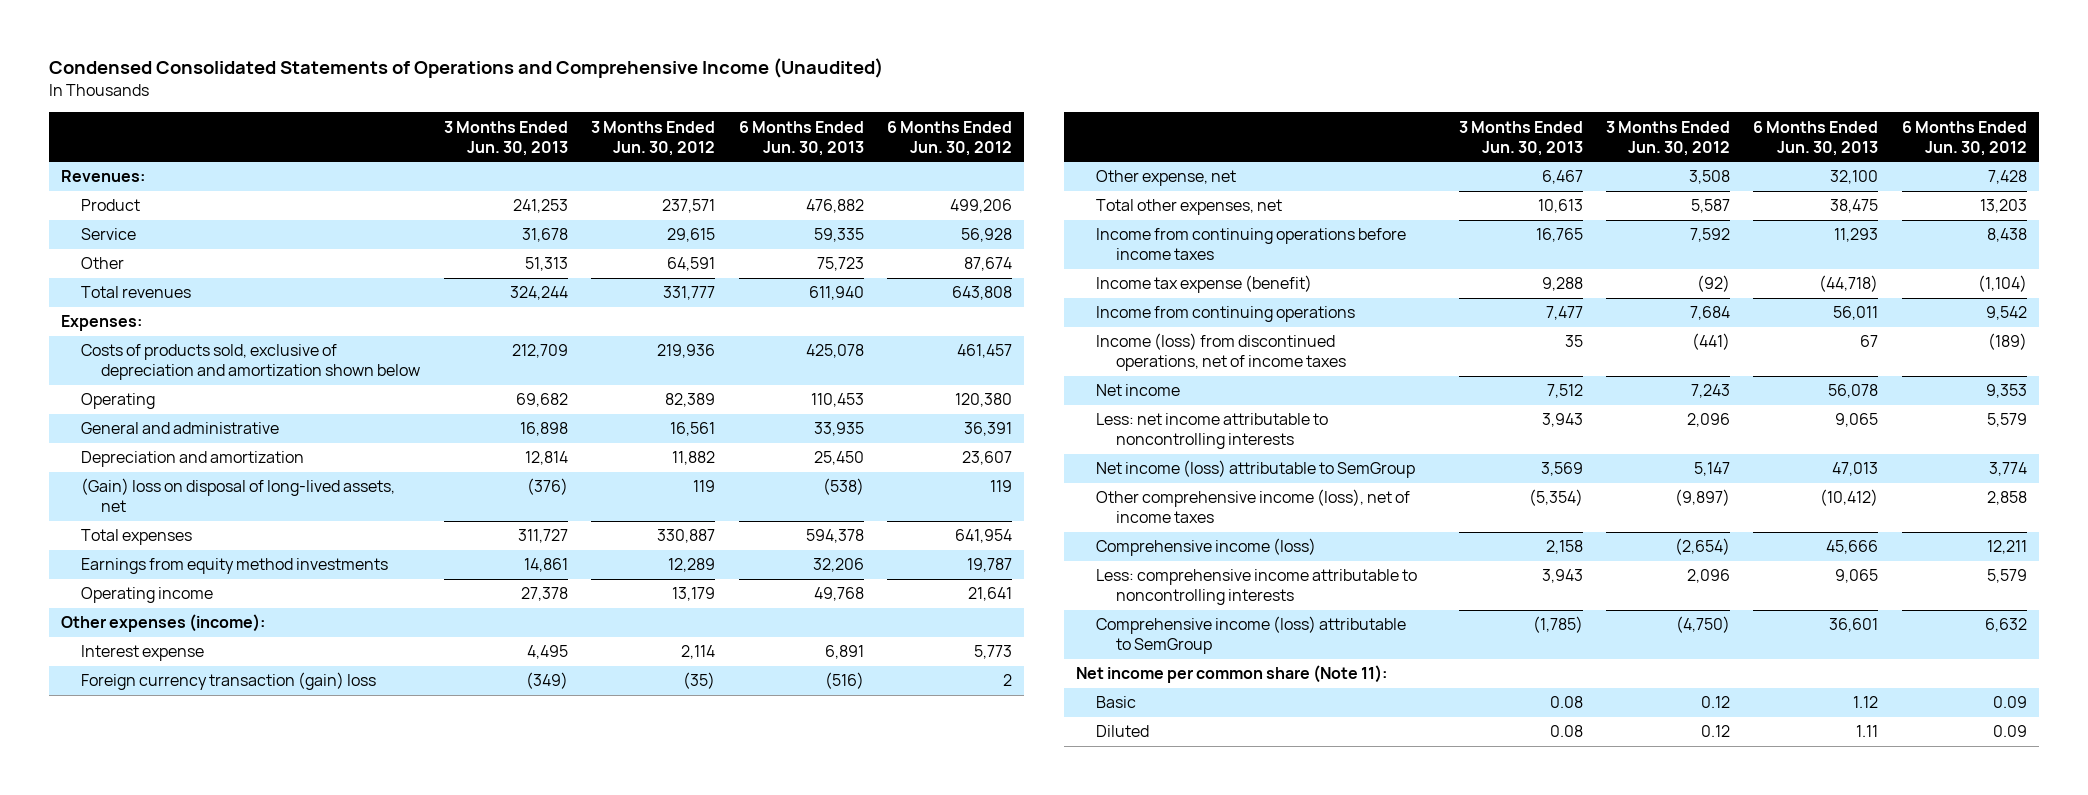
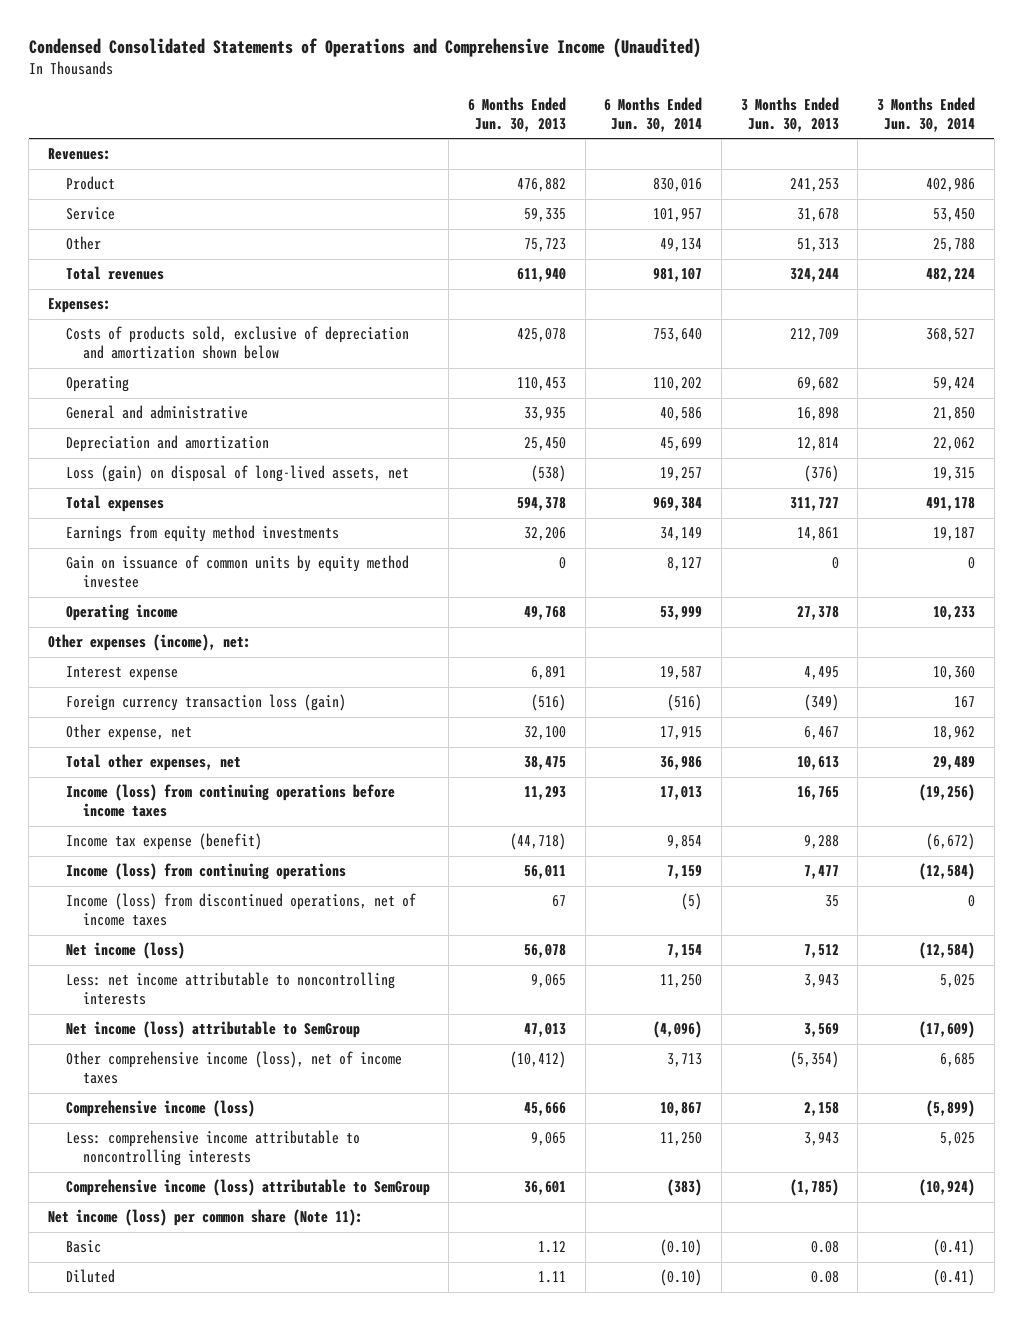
- | 3 Months Ended Jun. 30, 2013 | 3 Months Ended Jun. 30, 2012 | 6 Months Ended Jun. 30, 2013 | 6 Months Ended Jun. 30, 2012
+ | 6 Months Ended Jun. 30, 2013 | 6 Months Ended Jun. 30, 2014 | 3 Months Ended Jun. 30, 2013 | 3 Months Ended Jun. 30, 2014
- (Gain) loss on disposal of long-lived assets, net | (376) | 119 | (538) | 119
+ Loss (gain) on disposal of long-lived assets, net | (538) | 19,257 | (376) | 19,315
+ Gain on issuance of common units by equity method investee | 0 | 8,127 | 0 | 0
- Other expenses (income):
+ Other expenses (income), net:
- Foreign currency transaction (gain) loss | (349) | (35) | (516) | 2
+ Foreign currency transaction loss (gain) | (516) | (516) | (349) | 167
- Income from continuing operations before income taxes | 16,765 | 7,592 | 11,293 | 8,438
+ Income (loss) from continuing operations before income taxes | 11,293 | 17,013 | 16,765 | (19,256)
- Income from continuing operations | 7,477 | 7,684 | 56,011 | 9,542
+ Income (loss) from continuing operations | 56,011 | 7,159 | 7,477 | (12,584)
- Net income | 7,512 | 7,243 | 56,078 | 9,353
+ Net income (loss) | 56,078 | 7,154 | 7,512 | (12,584)
- Net income per common share (Note 11):
+ Net income (loss) per common share (Note 11):

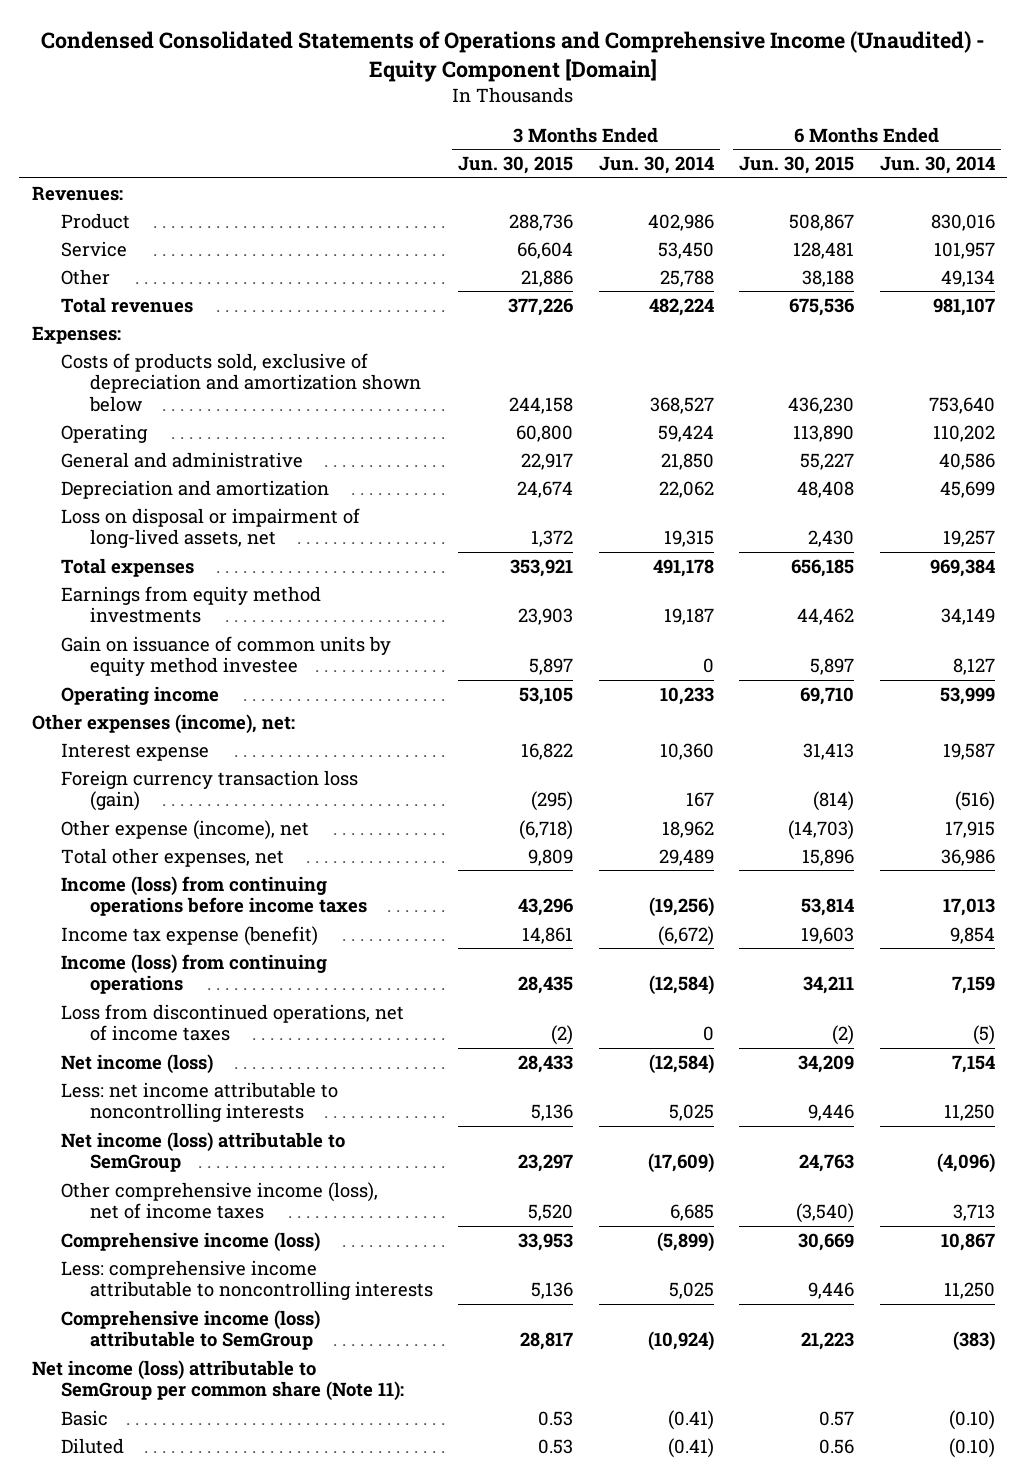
- Condensed Consolidated Statements of Operations and Comprehensive Income (Unaudited)
+ Condensed Consolidated Statements of Operations and Comprehensive Income (Unaudited) - Equity Component [Domain]
- | 6 Months Ended Jun. 30, 2013 | 6 Months Ended Jun. 30, 2014 | 3 Months Ended Jun. 30, 2013 | 3 Months Ended Jun. 30, 2014
+ | 3 Months Ended Jun. 30, 2015 | 3 Months Ended Jun. 30, 2014 | 6 Months Ended Jun. 30, 2015 | 6 Months Ended Jun. 30, 2014
- Loss (gain) on disposal of long-lived assets, net | (538) | 19,257 | (376) | 19,315
+ Loss on disposal or impairment of long-lived assets, net | 1,372 | 19,315 | 2,430 | 19,257
- Other expense, net | 32,100 | 17,915 | 6,467 | 18,962
+ Other expense (income), net | (6,718) | 18,962 | (14,703) | 17,915
- Income (loss) from discontinued operations, net of income taxes | 67 | (5) | 35 | 0
+ Loss from discontinued operations, net of income taxes | (2) | 0 | (2) | (5)
- Net income (loss) per common share (Note 11):
+ Net income (loss) attributable to SemGroup per common share (Note 11):

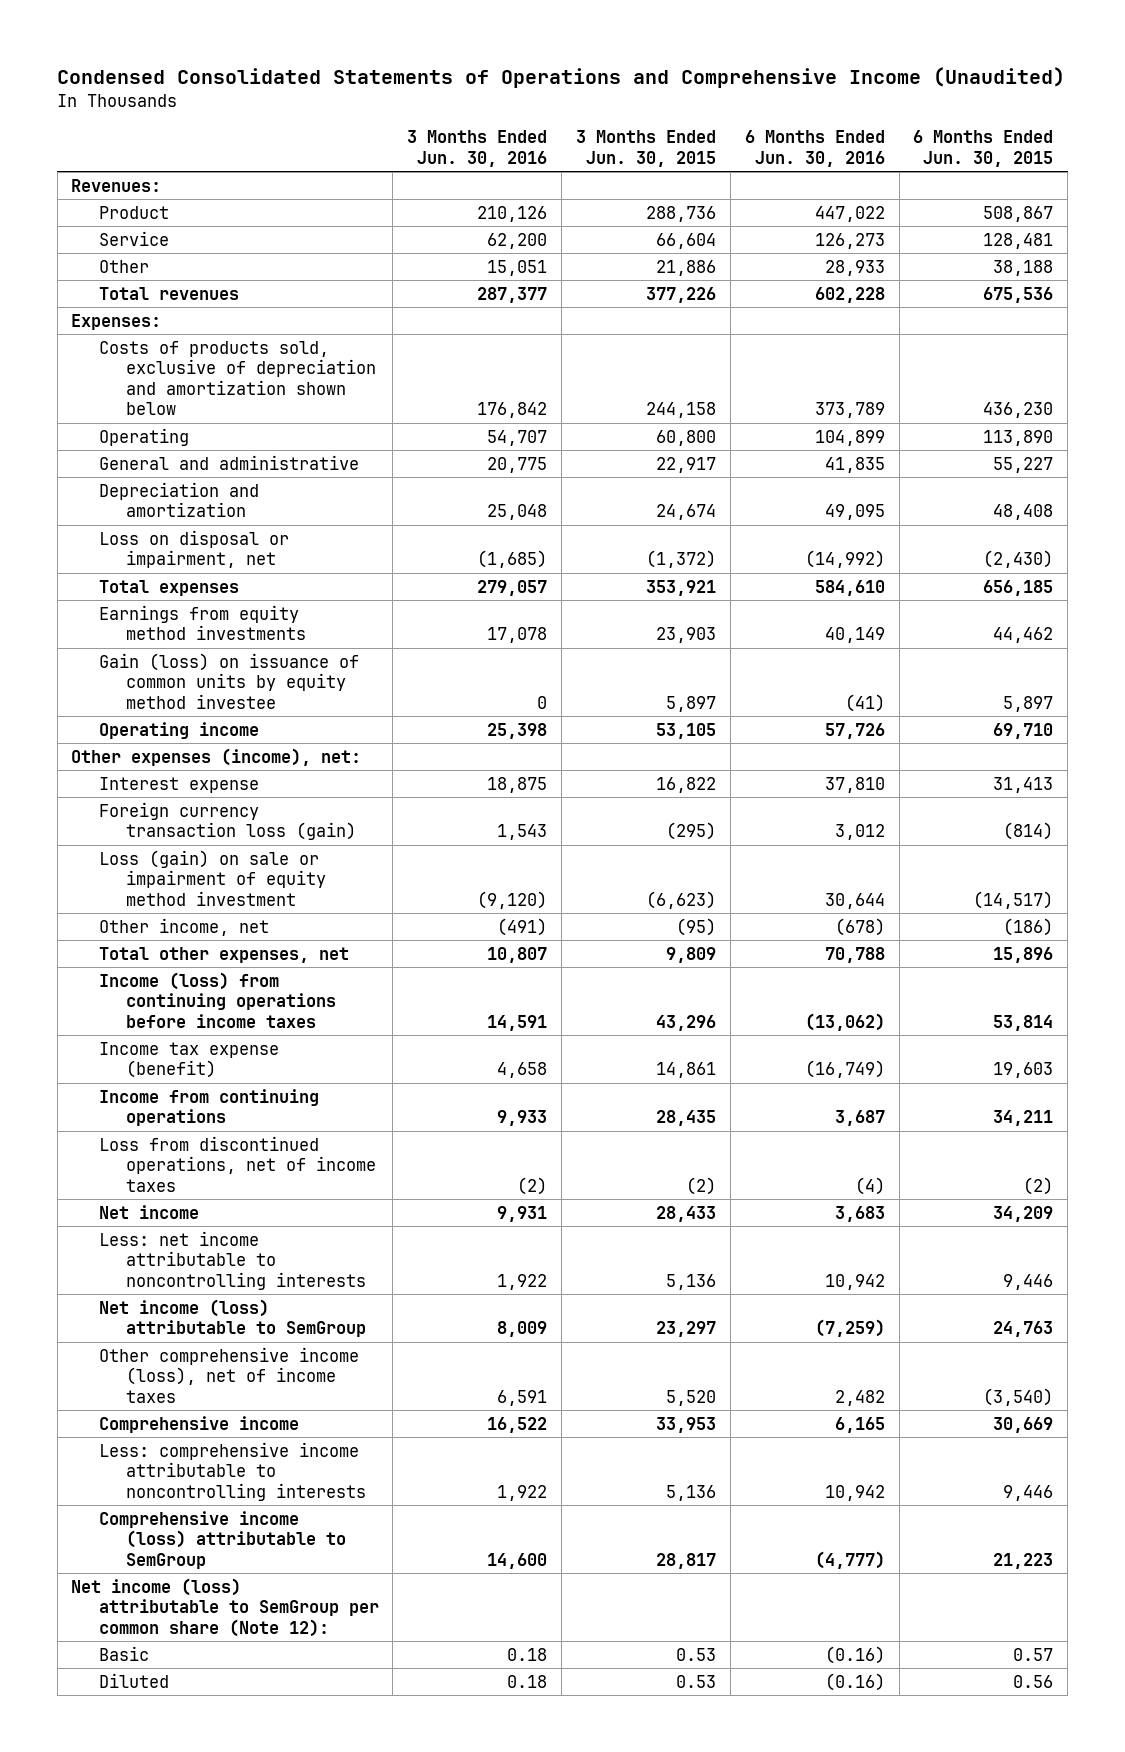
- Condensed Consolidated Statements of Operations and Comprehensive Income (Unaudited) - Equity Component [Domain]
+ Condensed Consolidated Statements of Operations and Comprehensive Income (Unaudited)
- | 3 Months Ended Jun. 30, 2015 | 3 Months Ended Jun. 30, 2014 | 6 Months Ended Jun. 30, 2015 | 6 Months Ended Jun. 30, 2014
+ | 3 Months Ended Jun. 30, 2016 | 3 Months Ended Jun. 30, 2015 | 6 Months Ended Jun. 30, 2016 | 6 Months Ended Jun. 30, 2015
- Loss on disposal or impairment of long-lived assets, net | 1,372 | 19,315 | 2,430 | 19,257
+ Loss on disposal or impairment, net | (1,685) | (1,372) | (14,992) | (2,430)
- Gain on issuance of common units by equity method investee | 5,897 | 0 | 5,897 | 8,127
+ Gain (loss) on issuance of common units by equity method investee | 0 | 5,897 | (41) | 5,897
- Other expense (income), net | (6,718) | 18,962 | (14,703) | 17,915
+ Loss (gain) on sale or impairment of equity method investment | (9,120) | (6,623) | 30,644 | (14,517)
+ Other income, net | (491) | (95) | (678) | (186)
- Income (loss) from continuing operations | 28,435 | (12,584) | 34,211 | 7,159
+ Income from continuing operations | 9,933 | 28,435 | 3,687 | 34,211
- Net income (loss) | 28,433 | (12,584) | 34,209 | 7,154
+ Net income | 9,931 | 28,433 | 3,683 | 34,209
- Comprehensive income (loss) | 33,953 | (5,899) | 30,669 | 10,867
+ Comprehensive income | 16,522 | 33,953 | 6,165 | 30,669
- Net income (loss) attributable to SemGroup per common share (Note 11):
+ Net income (loss) attributable to SemGroup per common share (Note 12):

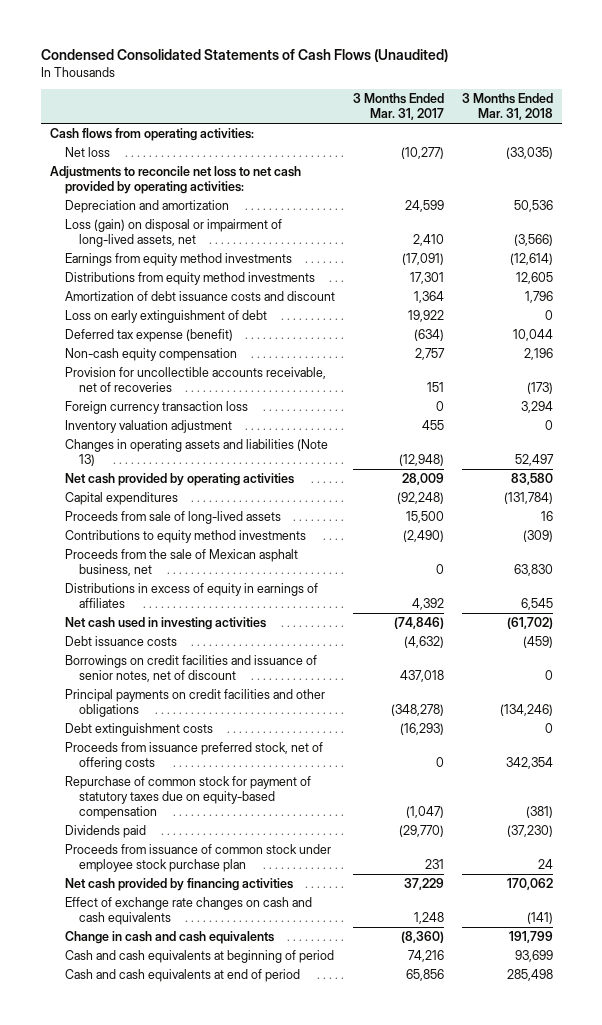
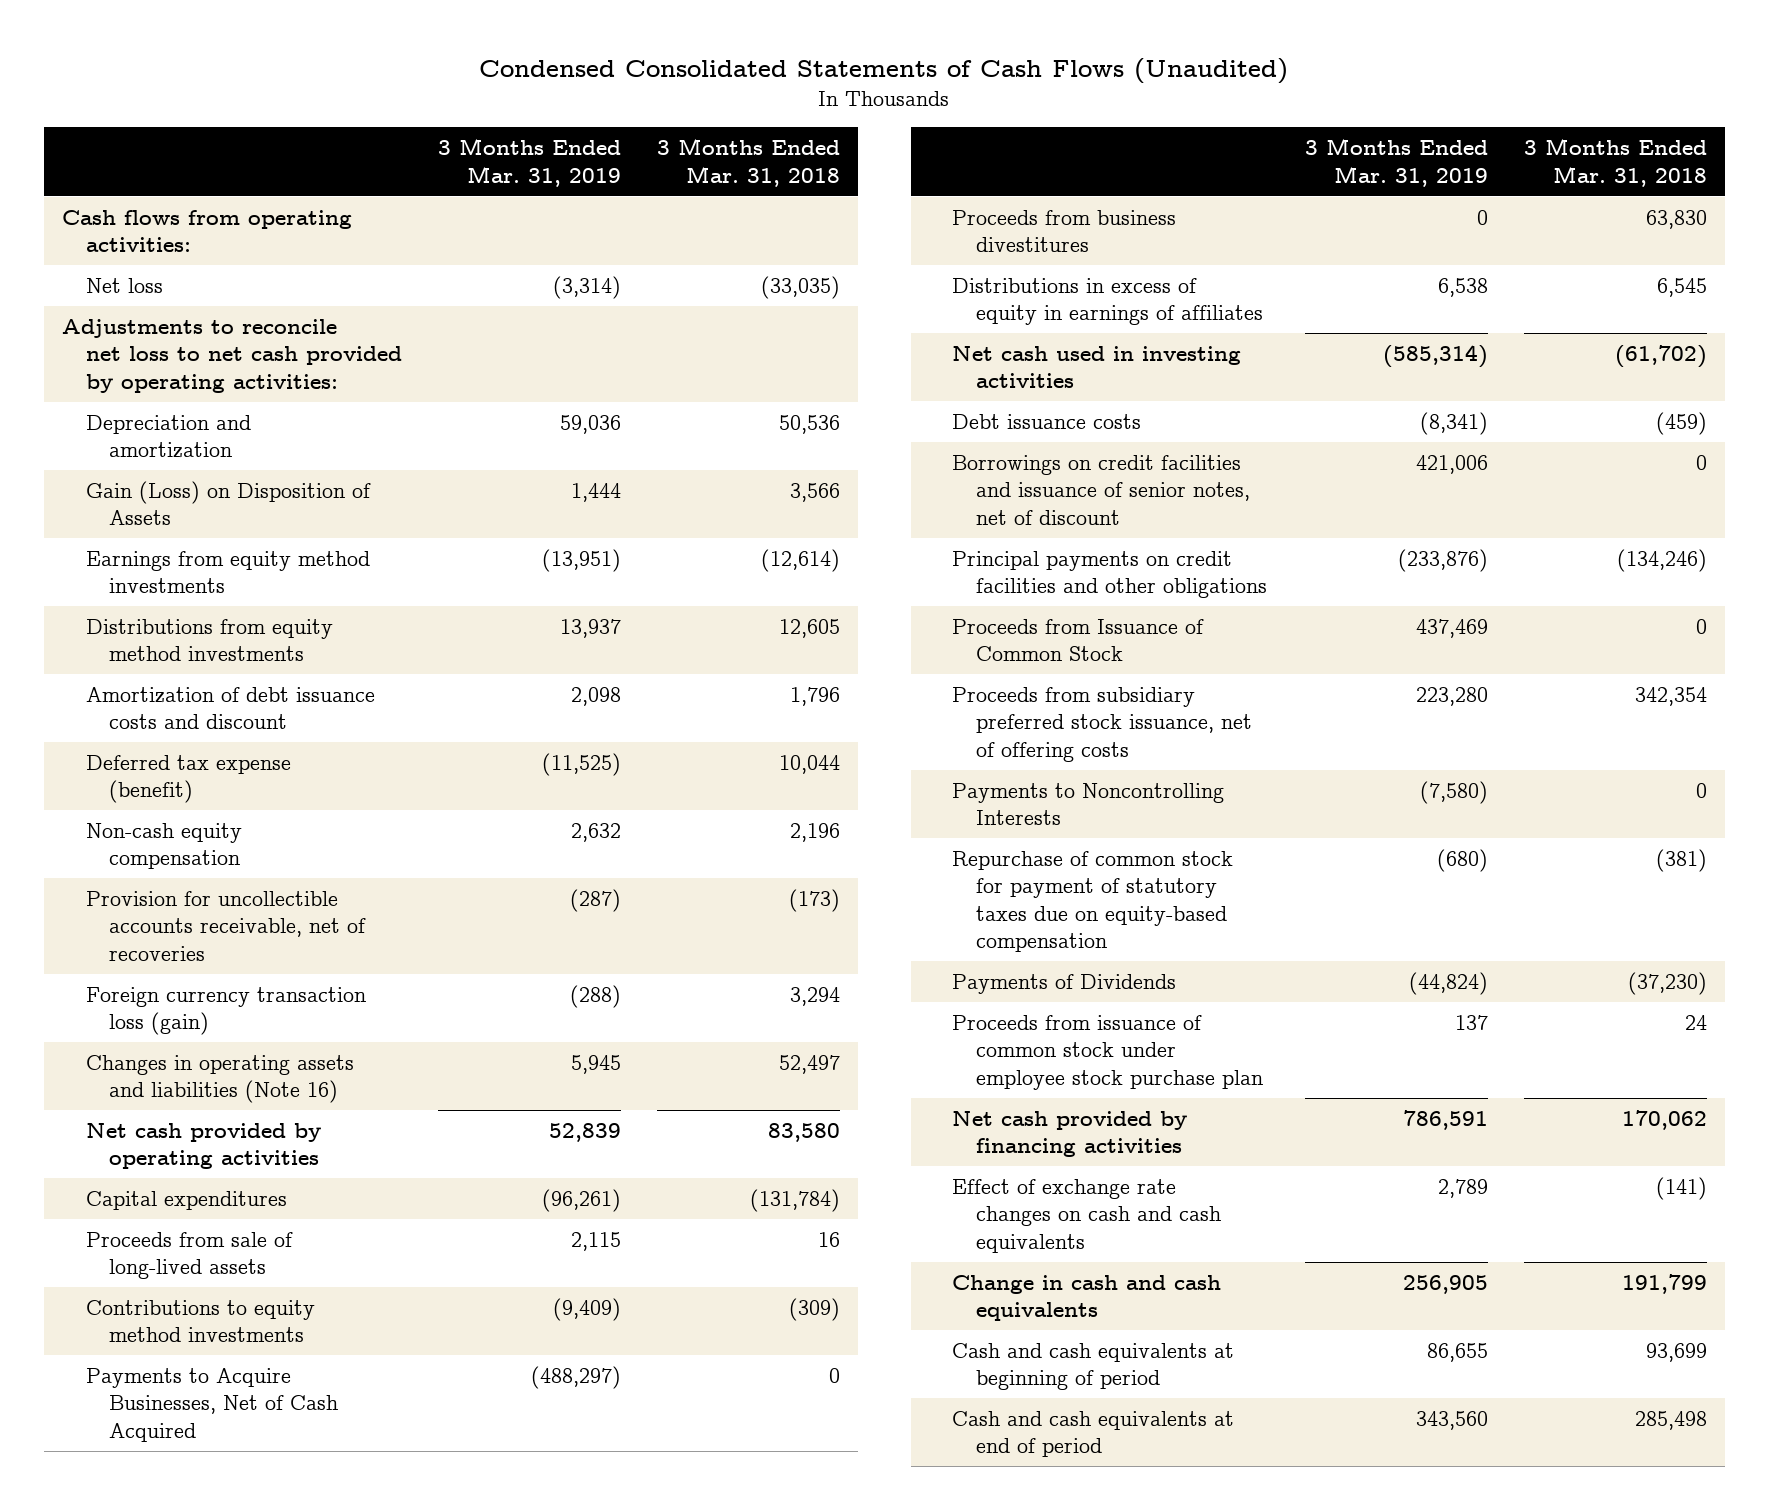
- | 3 Months Ended Mar. 31, 2017 | 3 Months Ended Mar. 31, 2018
+ | 3 Months Ended Mar. 31, 2019 | 3 Months Ended Mar. 31, 2018
- Loss (gain) on disposal or impairment of long-lived assets, net | 2,410 | (3,566)
+ Gain (Loss) on Disposition of Assets | 1,444 | 3,566
- Loss on early extinguishment of debt | 19,922 | 0
- Foreign currency transaction loss | 0 | 3,294
- Inventory valuation adjustment | 455 | 0
- Changes in operating assets and liabilities (Note 13) | (12,948) | 52,497
+ Foreign currency transaction loss (gain) | (288) | 3,294
+ Changes in operating assets and liabilities (Note 16) | 5,945 | 52,497
- Proceeds from the sale of Mexican asphalt business, net | 0 | 63,830
+ Payments to Acquire Businesses, Net of Cash Acquired | (488,297) | 0
+ Proceeds from business divestitures | 0 | 63,830
- Debt extinguishment costs | (16,293) | 0
- Proceeds from issuance preferred stock, net of offering costs | 0 | 342,354
+ Proceeds from Issuance of Common Stock | 437,469 | 0
+ Proceeds from subsidiary preferred stock issuance, net of offering costs | 223,280 | 342,354
+ Payments to Noncontrolling Interests | (7,580) | 0
- Dividends paid | (29,770) | (37,230)
+ Payments of Dividends | (44,824) | (37,230)

